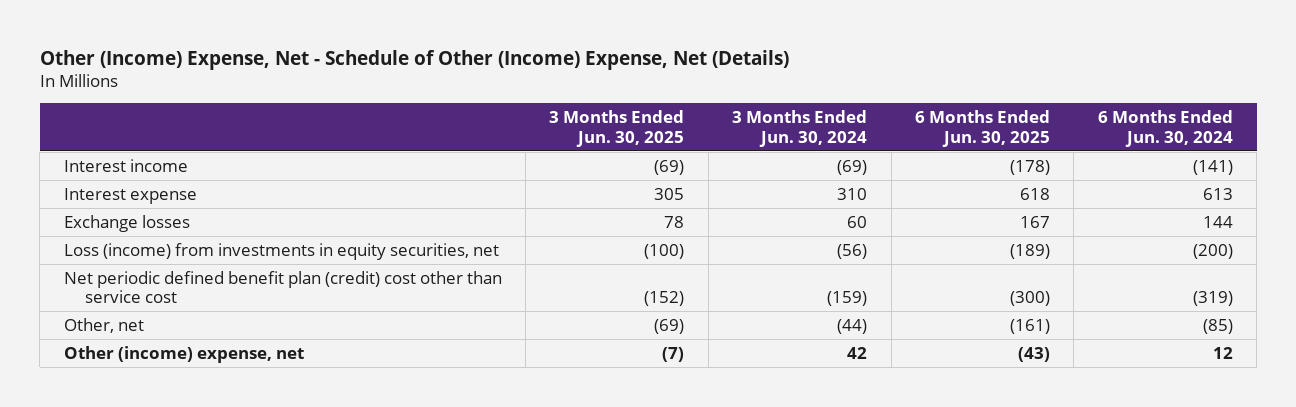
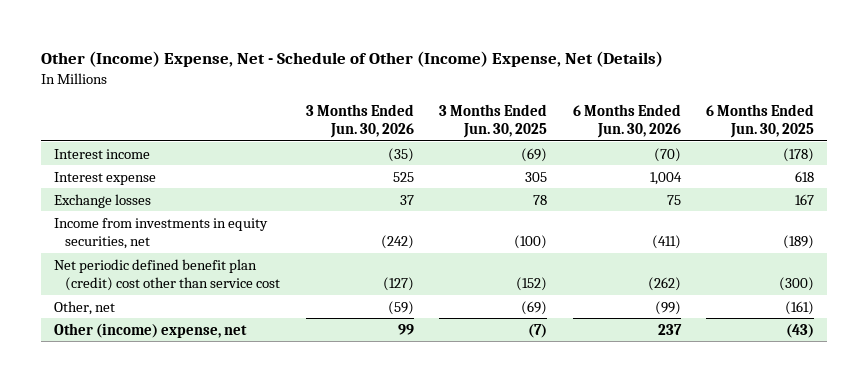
- | 3 Months Ended Jun. 30, 2025 | 3 Months Ended Jun. 30, 2024 | 6 Months Ended Jun. 30, 2025 | 6 Months Ended Jun. 30, 2024
+ | 3 Months Ended Jun. 30, 2026 | 3 Months Ended Jun. 30, 2025 | 6 Months Ended Jun. 30, 2026 | 6 Months Ended Jun. 30, 2025
- Loss (income) from investments in equity securities, net | (100) | (56) | (189) | (200)
+ Income from investments in equity securities, net | (242) | (100) | (411) | (189)

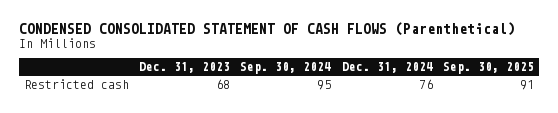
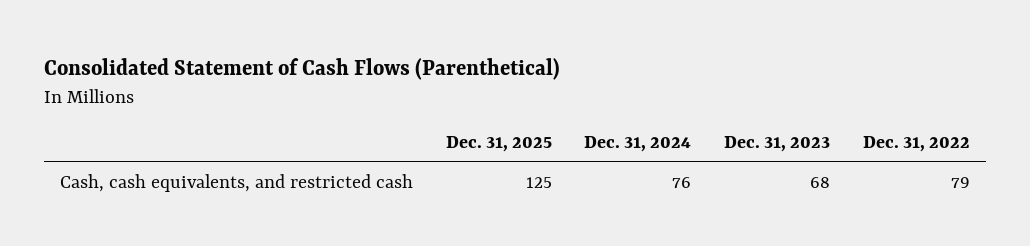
- CONDENSED CONSOLIDATED STATEMENT OF CASH FLOWS (Parenthetical)
+ Consolidated Statement of Cash Flows (Parenthetical)
- | Dec. 31, 2023 | Sep. 30, 2024 | Dec. 31, 2024 | Sep. 30, 2025
+ | Dec. 31, 2025 | Dec. 31, 2024 | Dec. 31, 2023 | Dec. 31, 2022
- Restricted cash | 68 | 95 | 76 | 91
+ Cash, cash equivalents, and restricted cash | 125 | 76 | 68 | 79

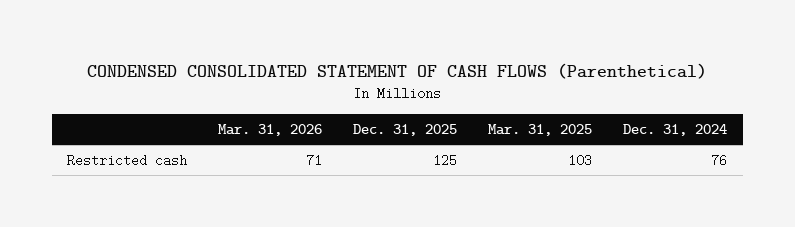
- Consolidated Statement of Cash Flows (Parenthetical)
+ CONDENSED CONSOLIDATED STATEMENT OF CASH FLOWS (Parenthetical)
- | Dec. 31, 2025 | Dec. 31, 2024 | Dec. 31, 2023 | Dec. 31, 2022
+ | Mar. 31, 2026 | Dec. 31, 2025 | Mar. 31, 2025 | Dec. 31, 2024
- Cash, cash equivalents, and restricted cash | 125 | 76 | 68 | 79
+ Restricted cash | 71 | 125 | 103 | 76

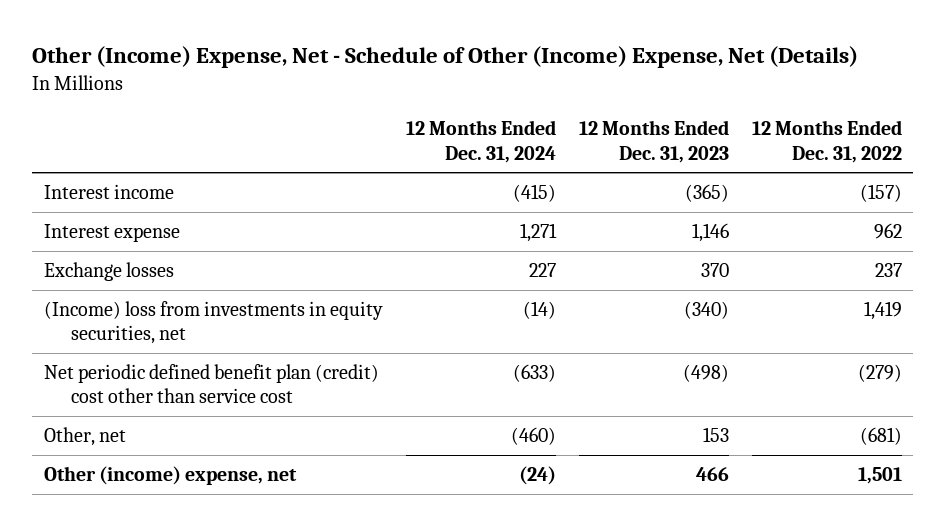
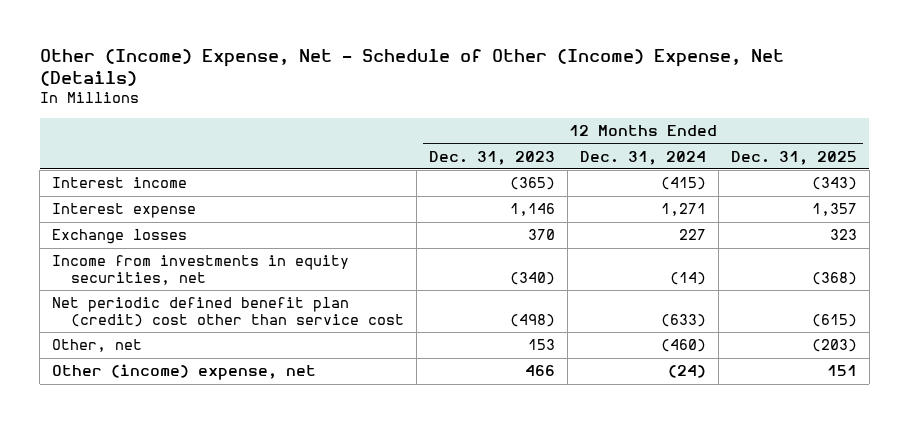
- | 12 Months Ended Dec. 31, 2024 | 12 Months Ended Dec. 31, 2023 | 12 Months Ended Dec. 31, 2022
+ | 12 Months Ended Dec. 31, 2023 | 12 Months Ended Dec. 31, 2024 | 12 Months Ended Dec. 31, 2025
- (Income) loss from investments in equity securities, net | (14) | (340) | 1,419
+ Income from investments in equity securities, net | (340) | (14) | (368)

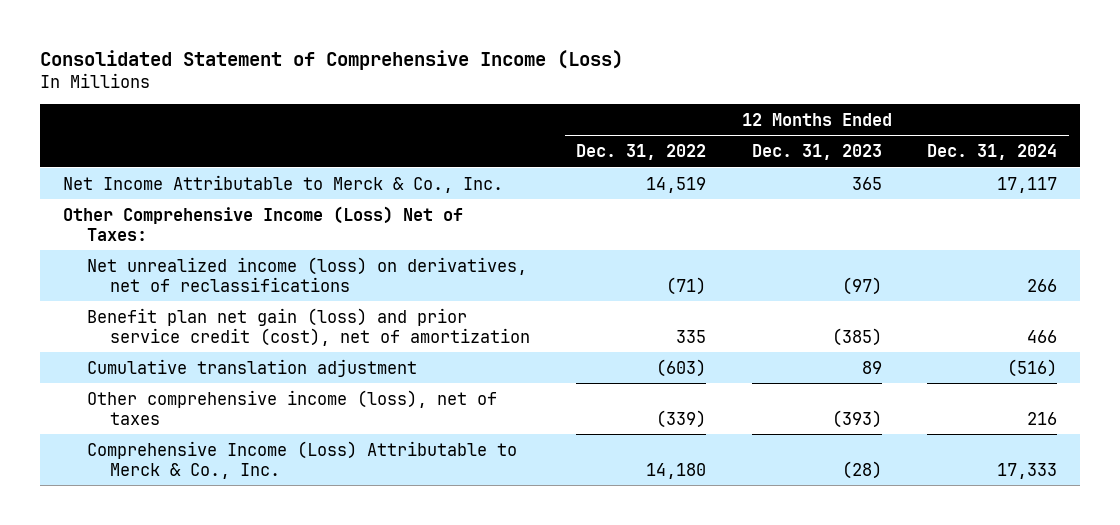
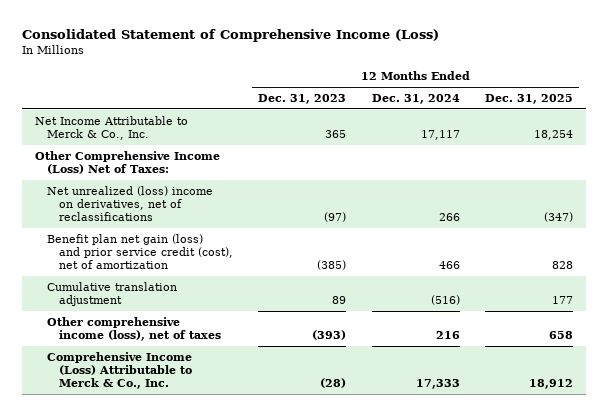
- | 12 Months Ended Dec. 31, 2022 | 12 Months Ended Dec. 31, 2023 | 12 Months Ended Dec. 31, 2024
+ | 12 Months Ended Dec. 31, 2023 | 12 Months Ended Dec. 31, 2024 | 12 Months Ended Dec. 31, 2025
- Net unrealized income (loss) on derivatives, net of reclassifications | (71) | (97) | 266
+ Net unrealized (loss) income on derivatives, net of reclassifications | (97) | 266 | (347)

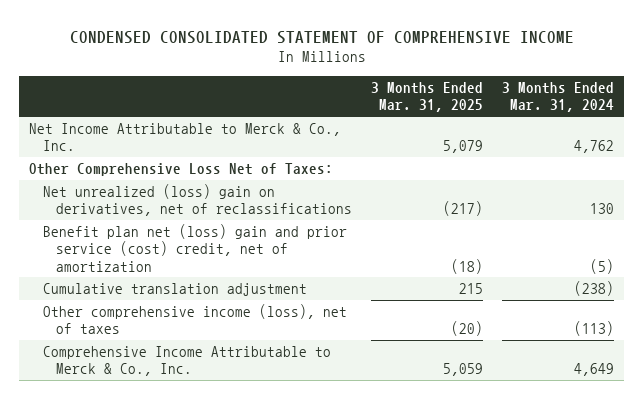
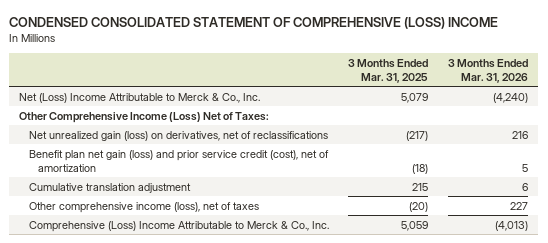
- CONDENSED CONSOLIDATED STATEMENT OF COMPREHENSIVE INCOME
+ CONDENSED CONSOLIDATED STATEMENT OF COMPREHENSIVE (LOSS) INCOME
- | 3 Months Ended Mar. 31, 2025 | 3 Months Ended Mar. 31, 2024
+ | 3 Months Ended Mar. 31, 2025 | 3 Months Ended Mar. 31, 2026
- Net Income Attributable to Merck & Co., Inc. | 5,079 | 4,762
- Other Comprehensive Loss Net of Taxes:
- Net unrealized (loss) gain on derivatives, net of reclassifications | (217) | 130
- Benefit plan net (loss) gain and prior service (cost) credit, net of amortization | (18) | (5)
+ Net (Loss) Income Attributable to Merck & Co., Inc. | 5,079 | (4,240)
+ Other Comprehensive Income (Loss) Net of Taxes:
+ Net unrealized gain (loss) on derivatives, net of reclassifications | (217) | 216
+ Benefit plan net gain (loss) and prior service credit (cost), net of amortization | (18) | 5
- Comprehensive Income Attributable to Merck & Co., Inc. | 5,059 | 4,649
+ Comprehensive (Loss) Income Attributable to Merck & Co., Inc. | 5,059 | (4,013)

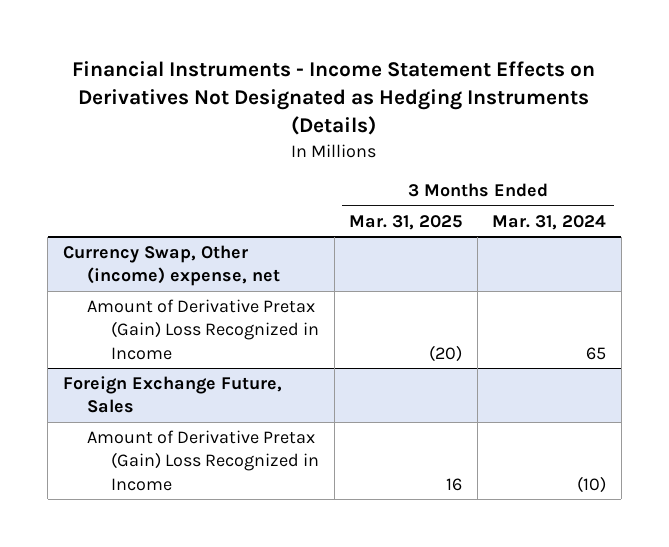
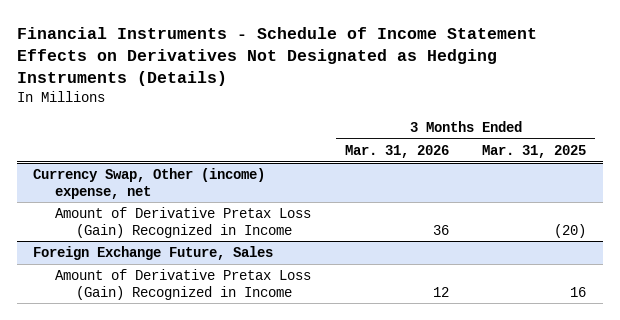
- Financial Instruments - Income Statement Effects on Derivatives Not Designated as Hedging Instruments (Details)
+ Financial Instruments - Schedule of Income Statement Effects on Derivatives Not Designated as Hedging Instruments (Details)
- | 3 Months Ended Mar. 31, 2025 | 3 Months Ended Mar. 31, 2024
+ | 3 Months Ended Mar. 31, 2026 | 3 Months Ended Mar. 31, 2025
@ Currency Swap, Other (income) expense, net
- Amount of Derivative Pretax (Gain) Loss Recognized in Income | (20) | 65
+ Amount of Derivative Pretax Loss (Gain) Recognized in Income | 36 | (20)
@ Foreign Exchange Future, Sales
- Amount of Derivative Pretax (Gain) Loss Recognized in Income | 16 | (10)
+ Amount of Derivative Pretax Loss (Gain) Recognized in Income | 12 | 16

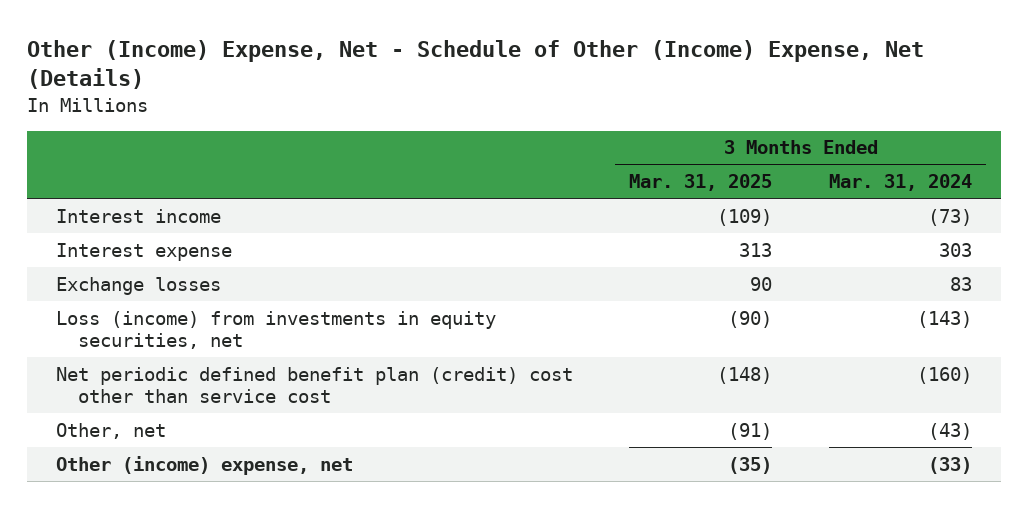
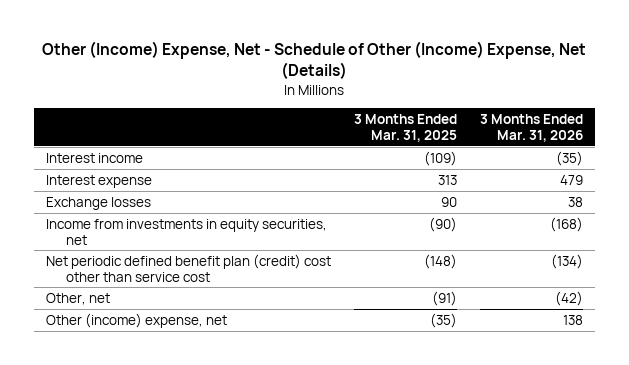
- | 3 Months Ended Mar. 31, 2025 | 3 Months Ended Mar. 31, 2024
+ | 3 Months Ended Mar. 31, 2025 | 3 Months Ended Mar. 31, 2026
- Loss (income) from investments in equity securities, net | (90) | (143)
+ Income from investments in equity securities, net | (90) | (168)

